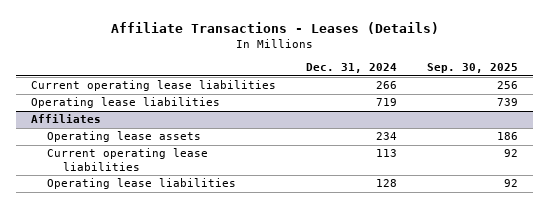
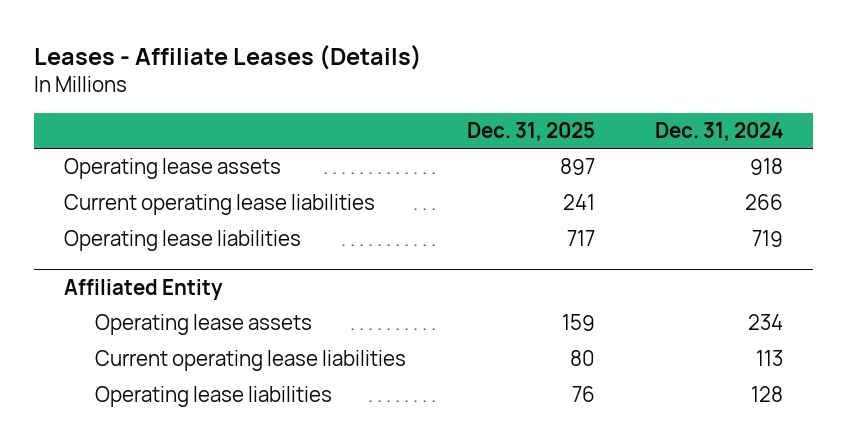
- Affiliate Transactions - Leases (Details)
+ Leases - Affiliate Leases (Details)
- | Dec. 31, 2024 | Sep. 30, 2025
+ | Dec. 31, 2025 | Dec. 31, 2024
+ Operating lease assets | 897 | 918
- Affiliates
+ Affiliated Entity

